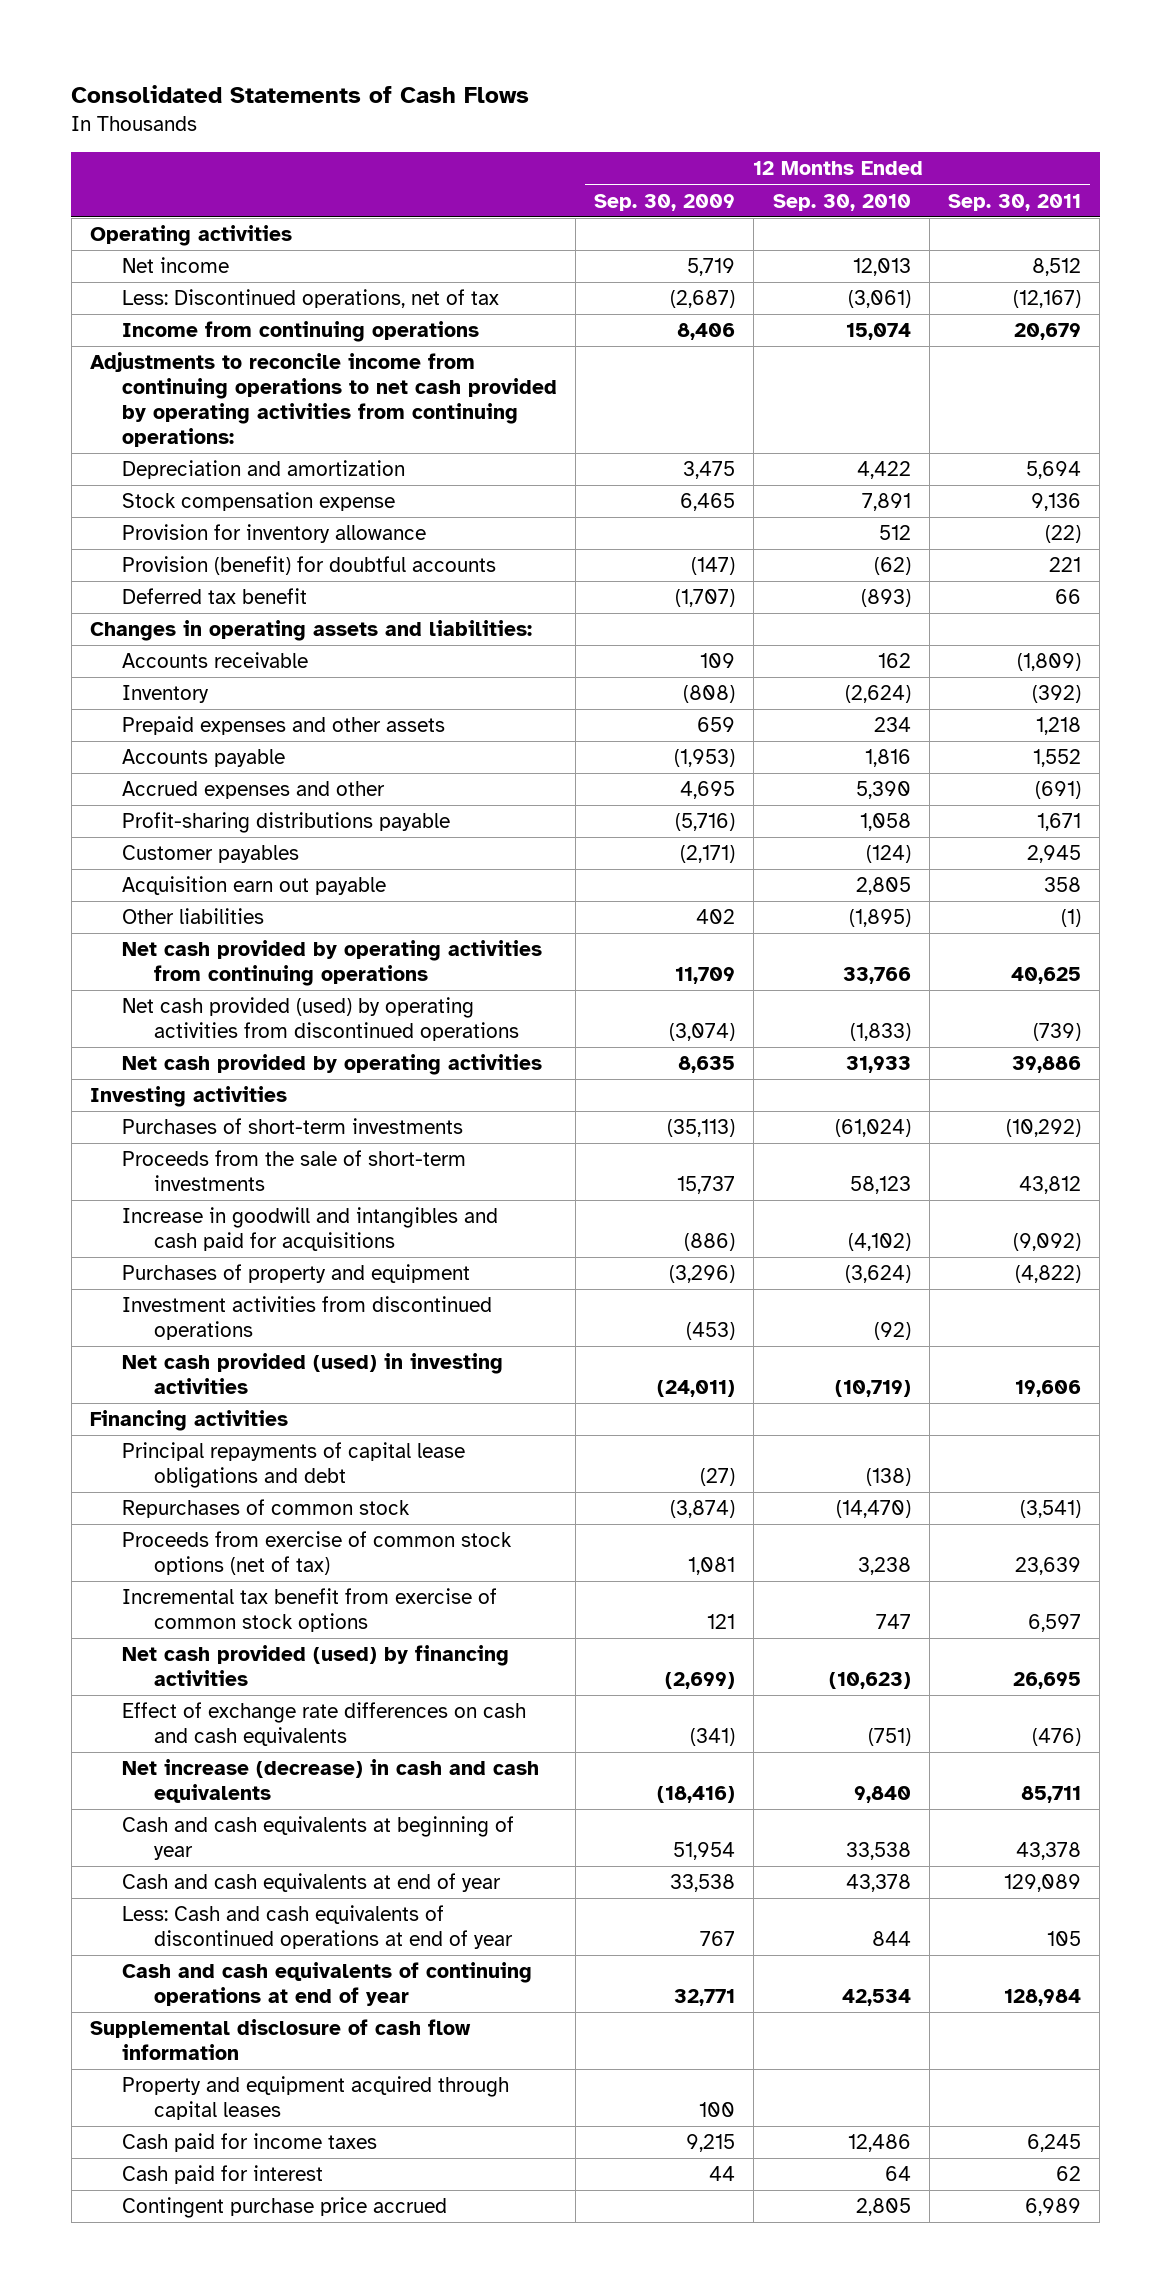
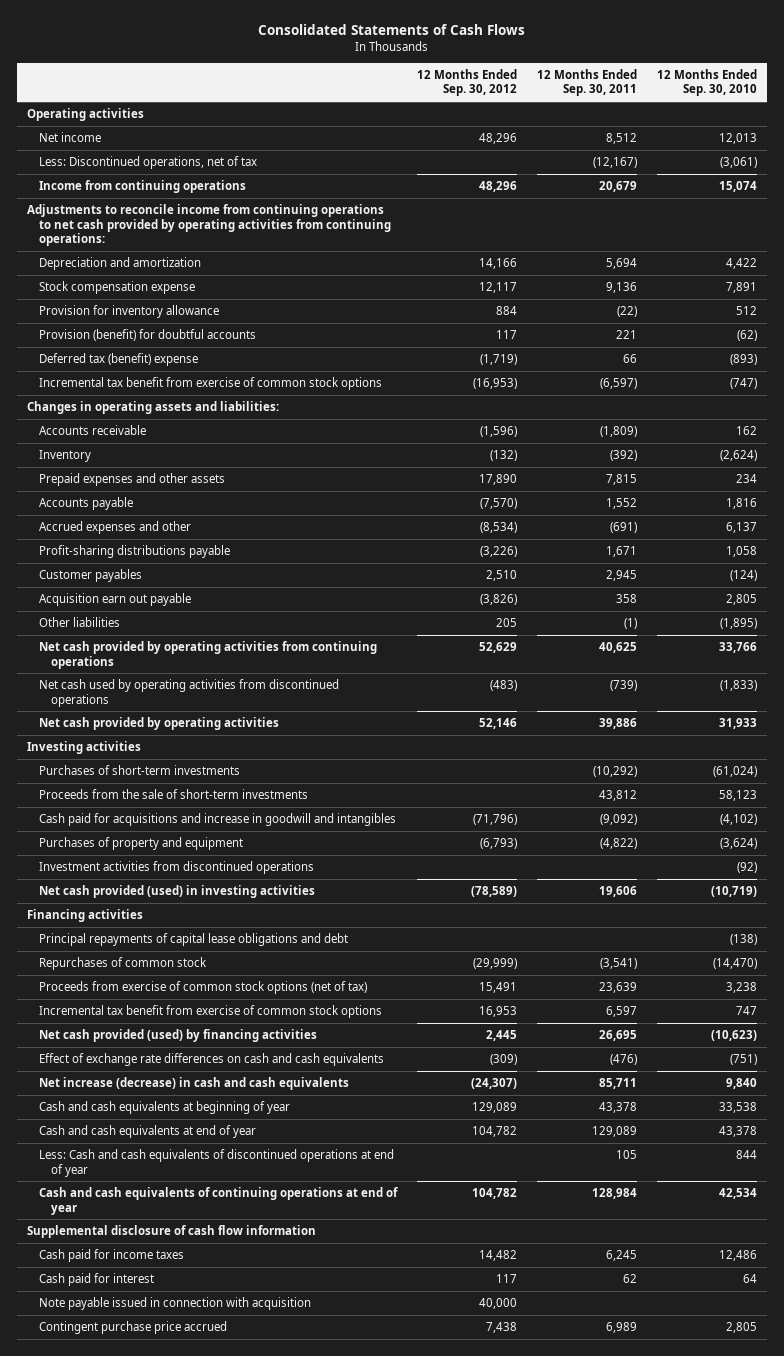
- | 12 Months Ended Sep. 30, 2009 | 12 Months Ended Sep. 30, 2010 | 12 Months Ended Sep. 30, 2011
+ | 12 Months Ended Sep. 30, 2012 | 12 Months Ended Sep. 30, 2011 | 12 Months Ended Sep. 30, 2010
- Deferred tax benefit | (1,707) | (893) | 66
+ Deferred tax (benefit) expense | (1,719) | 66 | (893)
+ Incremental tax benefit from exercise of common stock options | (16,953) | (6,597) | (747)
- Prepaid expenses and other assets | 659 | 234 | 1,218
+ Prepaid expenses and other assets | 17,890 | 7,815 | 234
- Accrued expenses and other | 4,695 | 5,390 | (691)
+ Accrued expenses and other | (8,534) | (691) | 6,137
- Net cash provided (used) by operating activities from discontinued operations | (3,074) | (1,833) | (739)
+ Net cash used by operating activities from discontinued operations | (483) | (739) | (1,833)
- Increase in goodwill and intangibles and cash paid for acquisitions | (886) | (4,102) | (9,092)
+ Cash paid for acquisitions and increase in goodwill and intangibles | (71,796) | (9,092) | (4,102)
- Property and equipment acquired through capital leases | 100 | |
+ Note payable issued in connection with acquisition | 40,000 | |

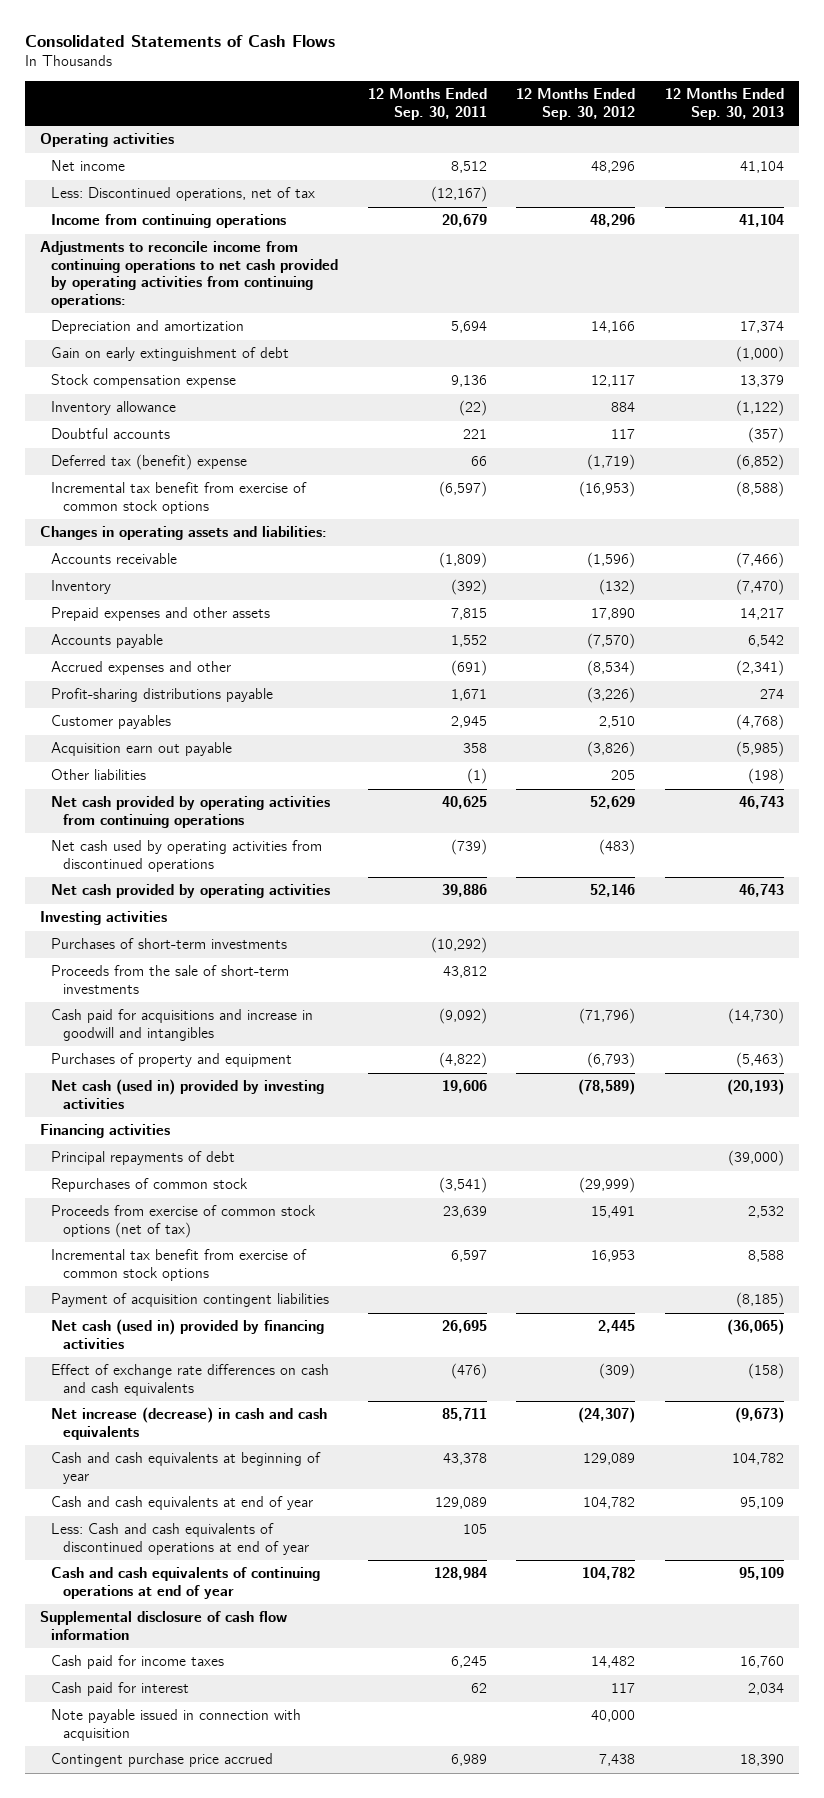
- | 12 Months Ended Sep. 30, 2012 | 12 Months Ended Sep. 30, 2011 | 12 Months Ended Sep. 30, 2010
+ | 12 Months Ended Sep. 30, 2011 | 12 Months Ended Sep. 30, 2012 | 12 Months Ended Sep. 30, 2013
+ Gain on early extinguishment of debt | | | (1,000)
- Provision for inventory allowance | 884 | (22) | 512
- Provision (benefit) for doubtful accounts | 117 | 221 | (62)
+ Inventory allowance | (22) | 884 | (1,122)
+ Doubtful accounts | 221 | 117 | (357)
- Investment activities from discontinued operations | | | (92)
- Net cash provided (used) in investing activities | (78,589) | 19,606 | (10,719)
+ Net cash (used in) provided by investing activities | 19,606 | (78,589) | (20,193)
- Principal repayments of capital lease obligations and debt | | | (138)
+ Principal repayments of debt | | | (39,000)
- Net cash provided (used) by financing activities | 2,445 | 26,695 | (10,623)
+ Payment of acquisition contingent liabilities | | | (8,185)
+ Net cash (used in) provided by financing activities | 26,695 | 2,445 | (36,065)

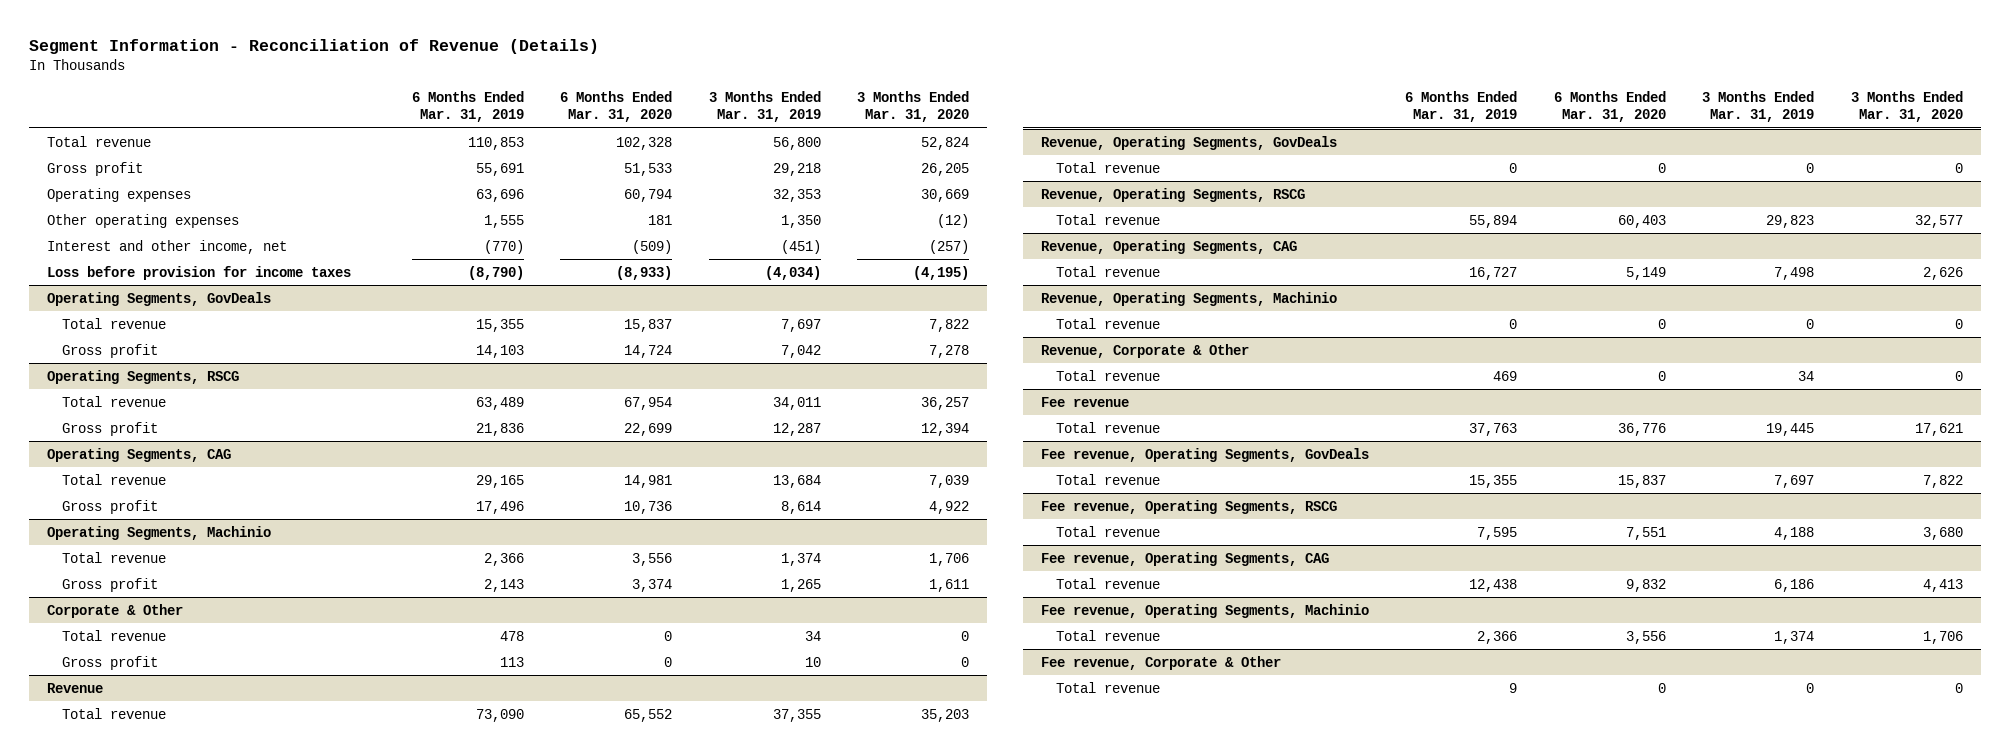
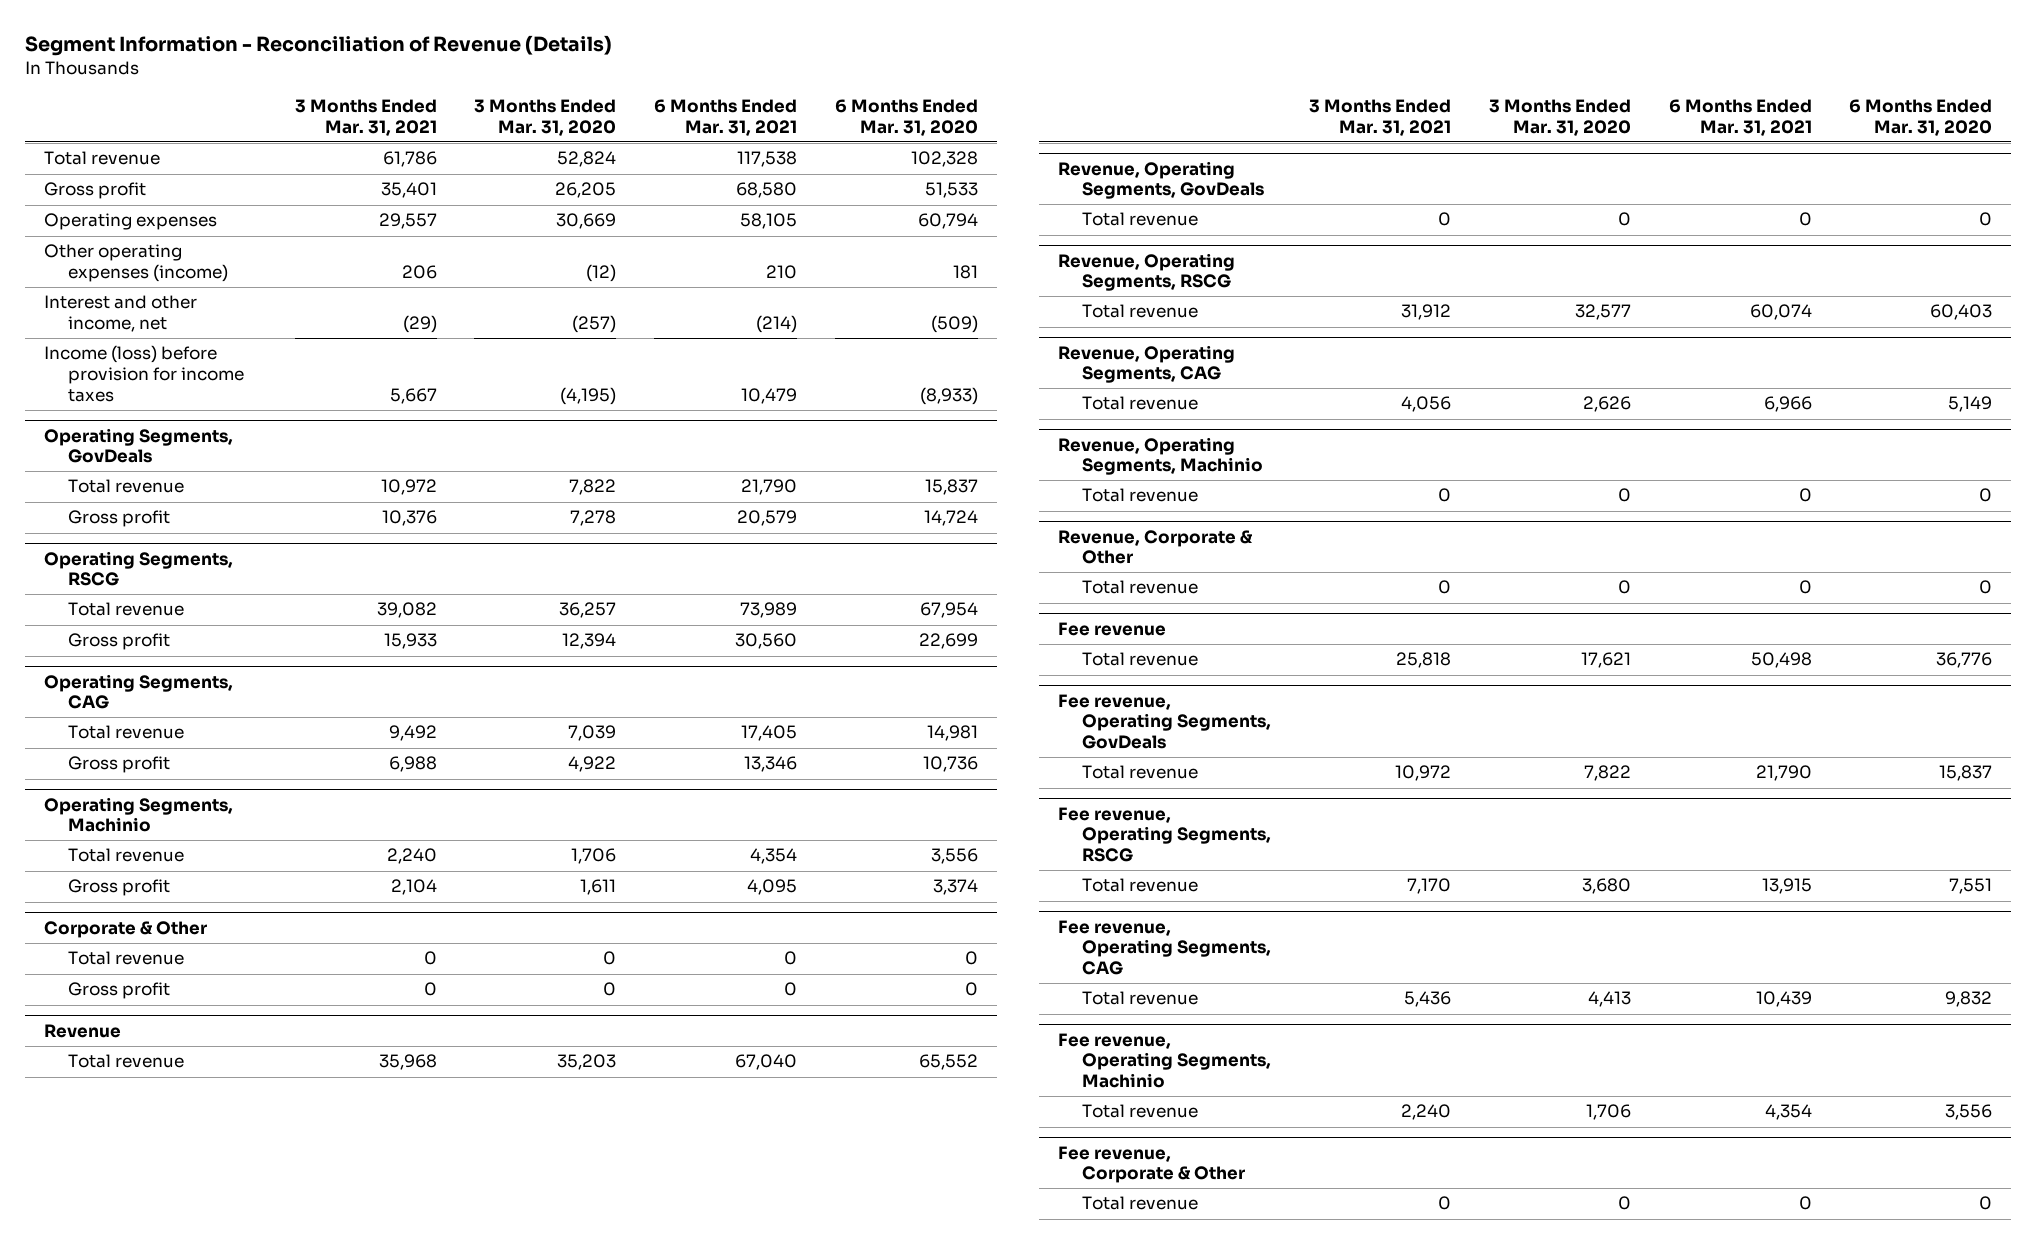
- | 6 Months Ended Mar. 31, 2019 | 6 Months Ended Mar. 31, 2020 | 3 Months Ended Mar. 31, 2019 | 3 Months Ended Mar. 31, 2020
+ | 3 Months Ended Mar. 31, 2021 | 3 Months Ended Mar. 31, 2020 | 6 Months Ended Mar. 31, 2021 | 6 Months Ended Mar. 31, 2020
- Other operating expenses | 1,555 | 181 | 1,350 | (12)
+ Other operating expenses (income) | 206 | (12) | 210 | 181
- Loss before provision for income taxes | (8,790) | (8,933) | (4,034) | (4,195)
+ Income (loss) before provision for income taxes | 5,667 | (4,195) | 10,479 | (8,933)

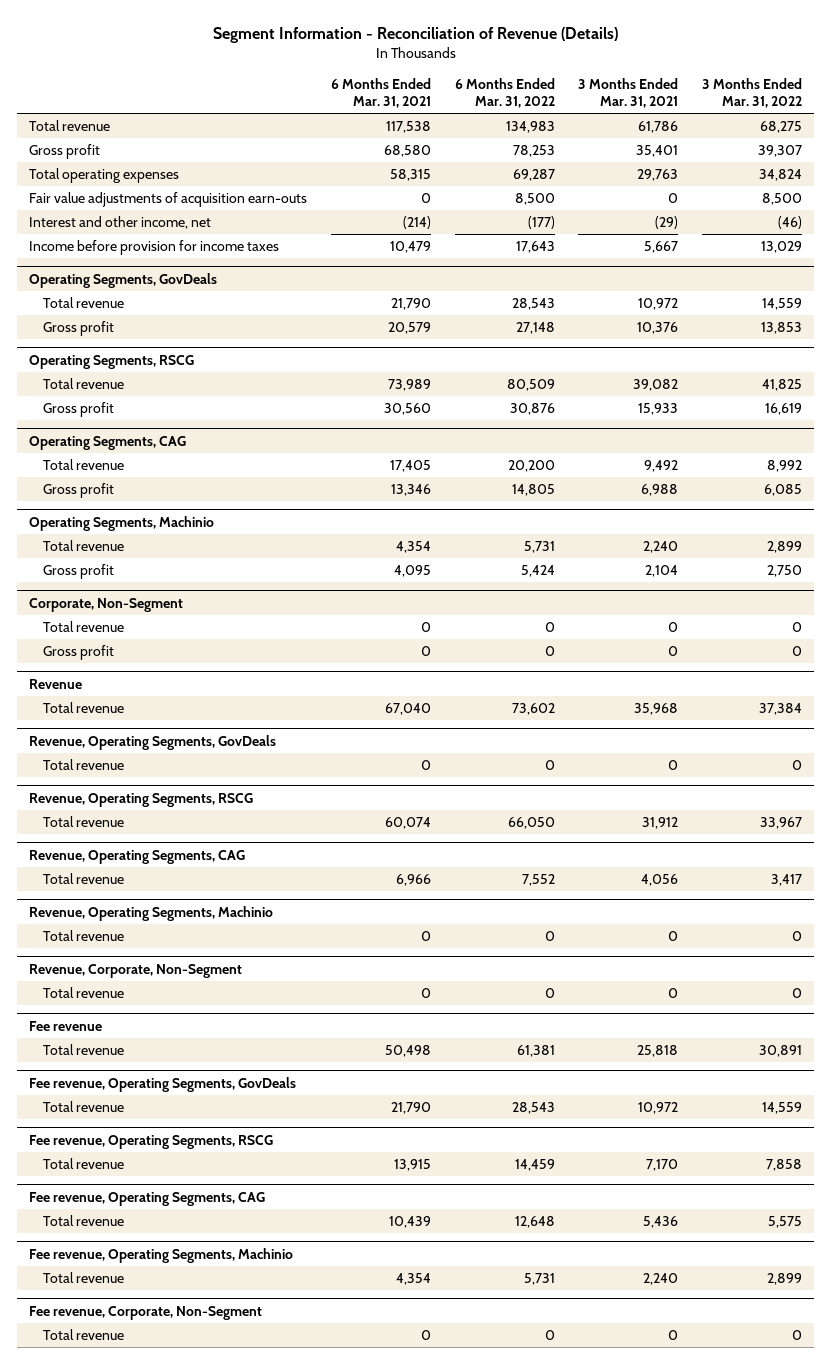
- | 3 Months Ended Mar. 31, 2021 | 3 Months Ended Mar. 31, 2020 | 6 Months Ended Mar. 31, 2021 | 6 Months Ended Mar. 31, 2020
+ | 6 Months Ended Mar. 31, 2021 | 6 Months Ended Mar. 31, 2022 | 3 Months Ended Mar. 31, 2021 | 3 Months Ended Mar. 31, 2022
- Operating expenses | 29,557 | 30,669 | 58,105 | 60,794
- Other operating expenses (income) | 206 | (12) | 210 | 181
+ Total operating expenses | 58,315 | 69,287 | 29,763 | 34,824
+ Fair value adjustments of acquisition earn-outs | 0 | 8,500 | 0 | 8,500
- Income (loss) before provision for income taxes | 5,667 | (4,195) | 10,479 | (8,933)
+ Income before provision for income taxes | 10,479 | 17,643 | 5,667 | 13,029
- Corporate & Other
+ Corporate, Non-Segment
- Revenue, Corporate & Other
+ Revenue, Corporate, Non-Segment
- Fee revenue, Corporate & Other
+ Fee revenue, Corporate, Non-Segment

